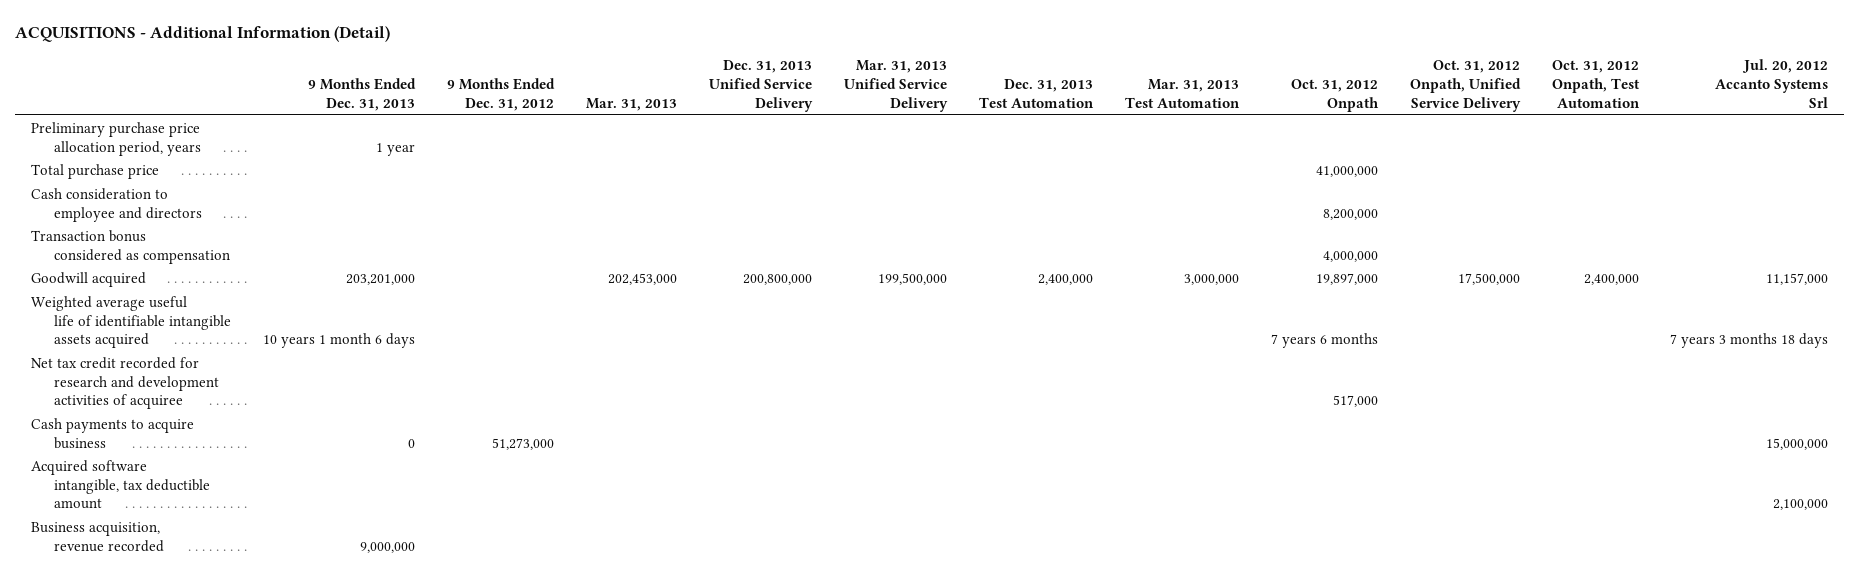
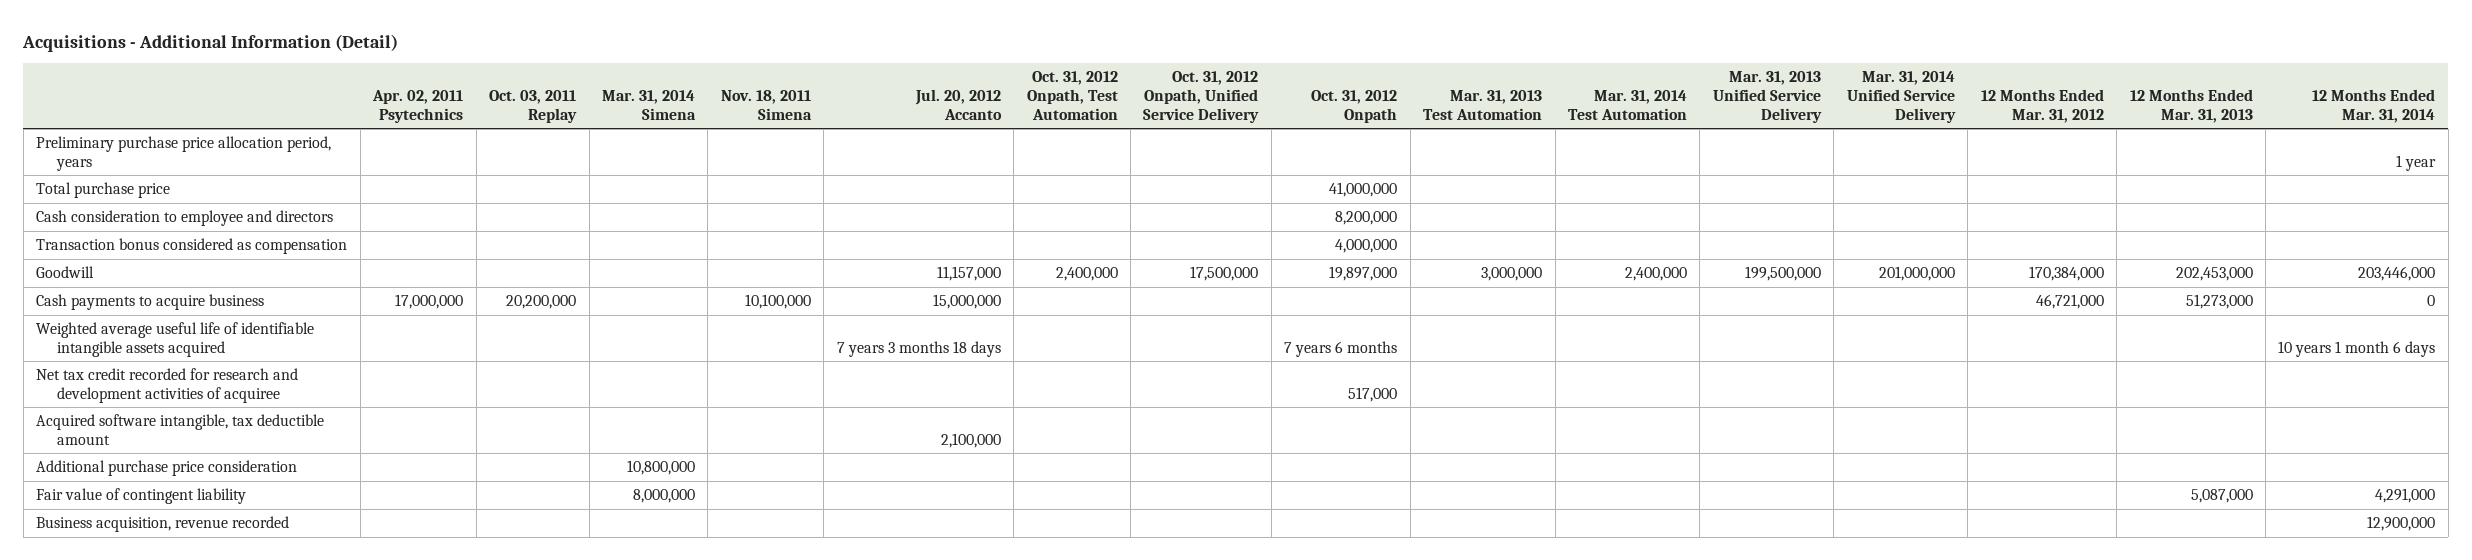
- ACQUISITIONS - Additional Information (Detail)
+ Acquisitions - Additional Information (Detail)
- | 9 Months Ended Dec. 31, 2013 | 9 Months Ended Dec. 31, 2012 | Mar. 31, 2013 | Dec. 31, 2013 Unified Service Delivery | Mar. 31, 2013 Unified Service Delivery | Dec. 31, 2013 Test Automation | Mar. 31, 2013 Test Automation | Oct. 31, 2012 Onpath | Oct. 31, 2012 Onpath, Unified Service Delivery | Oct. 31, 2012 Onpath, Test Automation | Jul. 20, 2012 Accanto Systems Srl
+ | Apr. 02, 2011 Psytechnics | Oct. 03, 2011 Replay | Mar. 31, 2014 Simena | Nov. 18, 2011 Simena | Jul. 20, 2012 Accanto | Oct. 31, 2012 Onpath, Test Automation | Oct. 31, 2012 Onpath, Unified Service Delivery | Oct. 31, 2012 Onpath | Mar. 31, 2013 Test Automation | Mar. 31, 2014 Test Automation | Mar. 31, 2013 Unified Service Delivery | Mar. 31, 2014 Unified Service Delivery | 12 Months Ended Mar. 31, 2012 | 12 Months Ended Mar. 31, 2013 | 12 Months Ended Mar. 31, 2014
- Goodwill acquired | 203,201,000 | | 202,453,000 | 200,800,000 | 199,500,000 | 2,400,000 | 3,000,000 | 19,897,000 | 17,500,000 | 2,400,000 | 11,157,000
+ Goodwill | | | | | 11,157,000 | 2,400,000 | 17,500,000 | 19,897,000 | 3,000,000 | 2,400,000 | 199,500,000 | 201,000,000 | 170,384,000 | 202,453,000 | 203,446,000
moved up: Cash payments to acquire business | 17,000,000 | 20,200,000 | | 10,100,000 | 15,000,000 | | | | | | | | 46,721,000 | 51,273,000 | 0
+ Additional purchase price consideration | | | 10,800,000 | | | | | | | | | | | |
+ Fair value of contingent liability | | | 8,000,000 | | | | | | | | | | | 5,087,000 | 4,291,000

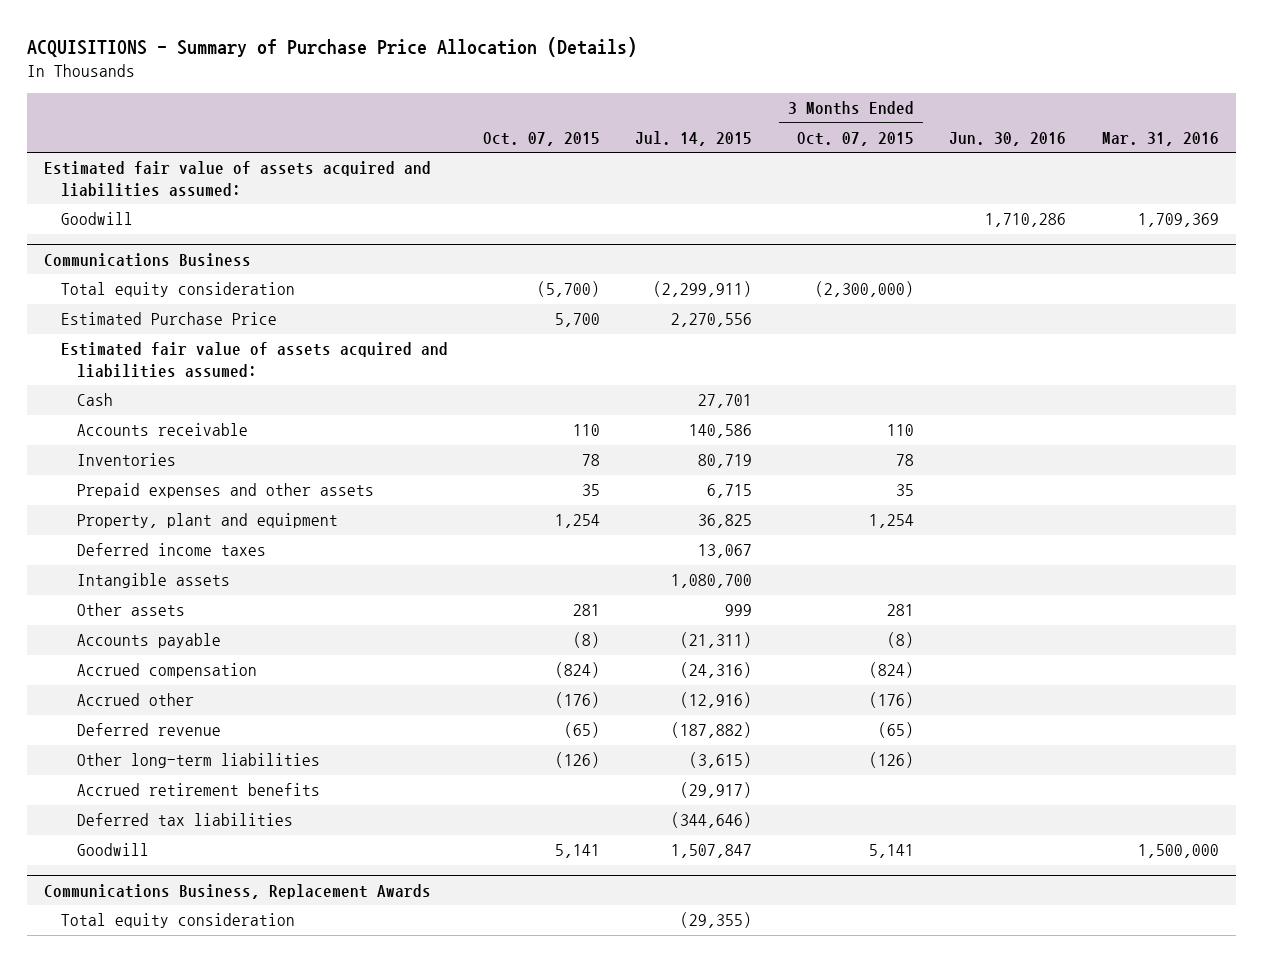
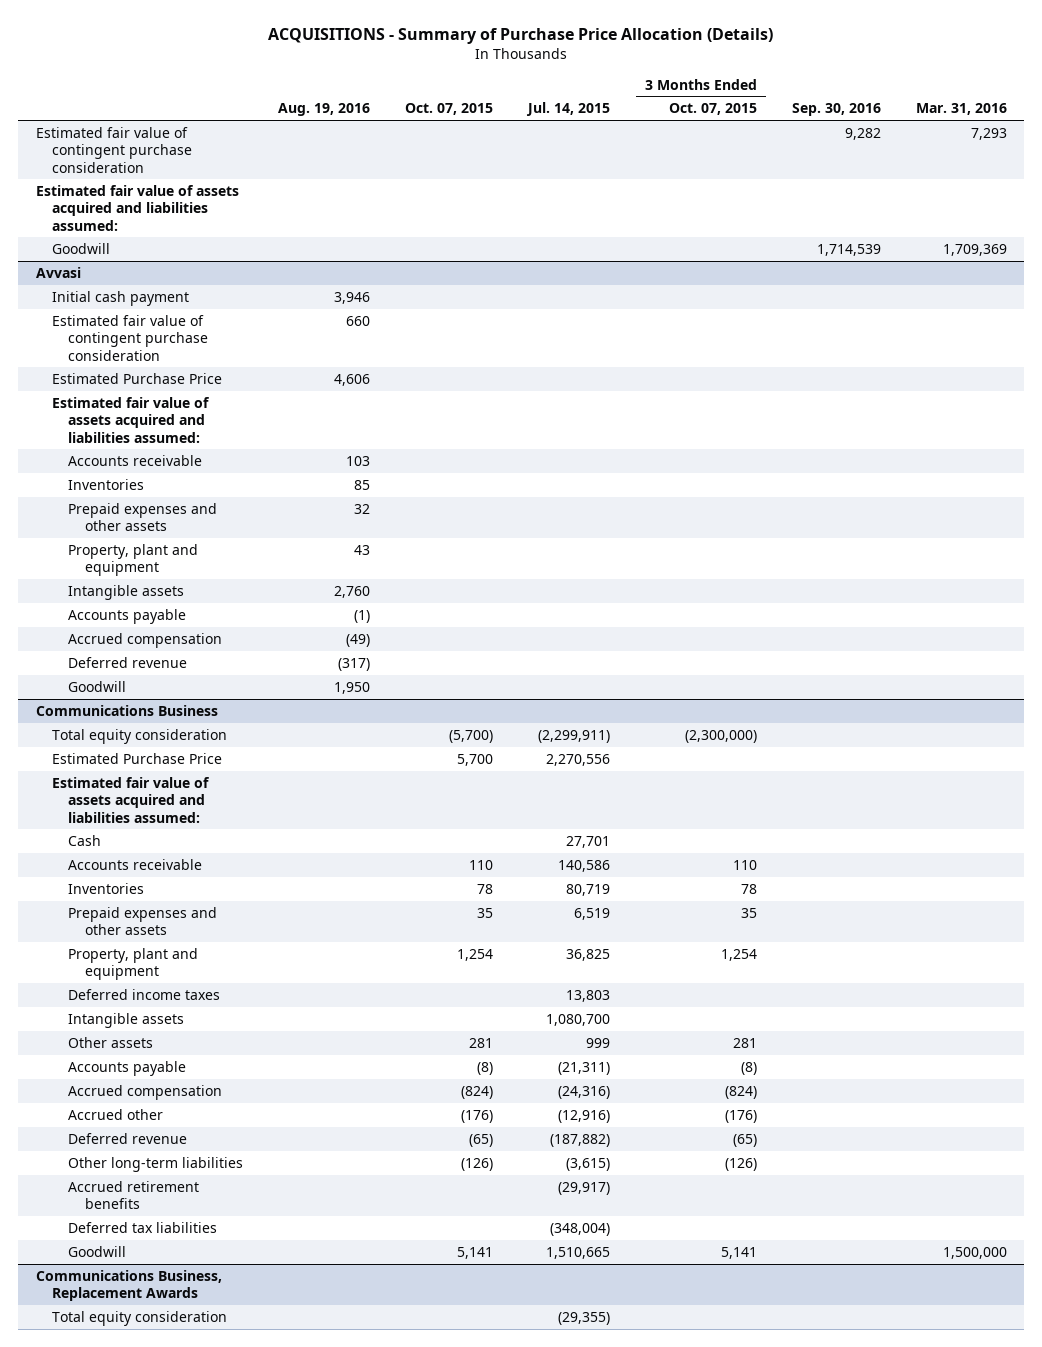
- | Oct. 07, 2015 | Jul. 14, 2015 | 3 Months Ended Oct. 07, 2015 | Jun. 30, 2016 | Mar. 31, 2016
+ | Aug. 19, 2016 | Oct. 07, 2015 | Jul. 14, 2015 | 3 Months Ended Oct. 07, 2015 | Sep. 30, 2016 | Mar. 31, 2016
+ Estimated fair value of contingent purchase consideration | | | | | 9,282 | 7,293
+ Avvasi
+ Initial cash payment | 3,946 | | | | |
+ Estimated fair value of contingent purchase consideration | 660 | | | | |
+ Estimated Purchase Price | 4,606 | | | | |
+ Estimated fair value of assets acquired and liabilities assumed:
+ Accounts receivable | 103 | | | | |
+ Inventories | 85 | | | | |
+ Prepaid expenses and other assets | 32 | | | | |
+ Property, plant and equipment | 43 | | | | |
+ Intangible assets | 2,760 | | | | |
+ Accounts payable | (1) | | | | |
+ Accrued compensation | (49) | | | | |
+ Deferred revenue | (317) | | | | |
+ Goodwill | 1,950 | | | | |
@ Communications Business
- Prepaid expenses and other assets | 35 | 6,715 | 35 | |
+ Prepaid expenses and other assets | | 35 | 6,519 | 35 | |
- Deferred income taxes | | 13,067 | | |
+ Deferred income taxes | | | 13,803 | | |
- Deferred tax liabilities | | (344,646) | | |
- Goodwill | 5,141 | 1,507,847 | 5,141 | | 1,500,000
+ Deferred tax liabilities | | | (348,004) | | |
+ Goodwill | | 5,141 | 1,510,665 | 5,141 | | 1,500,000

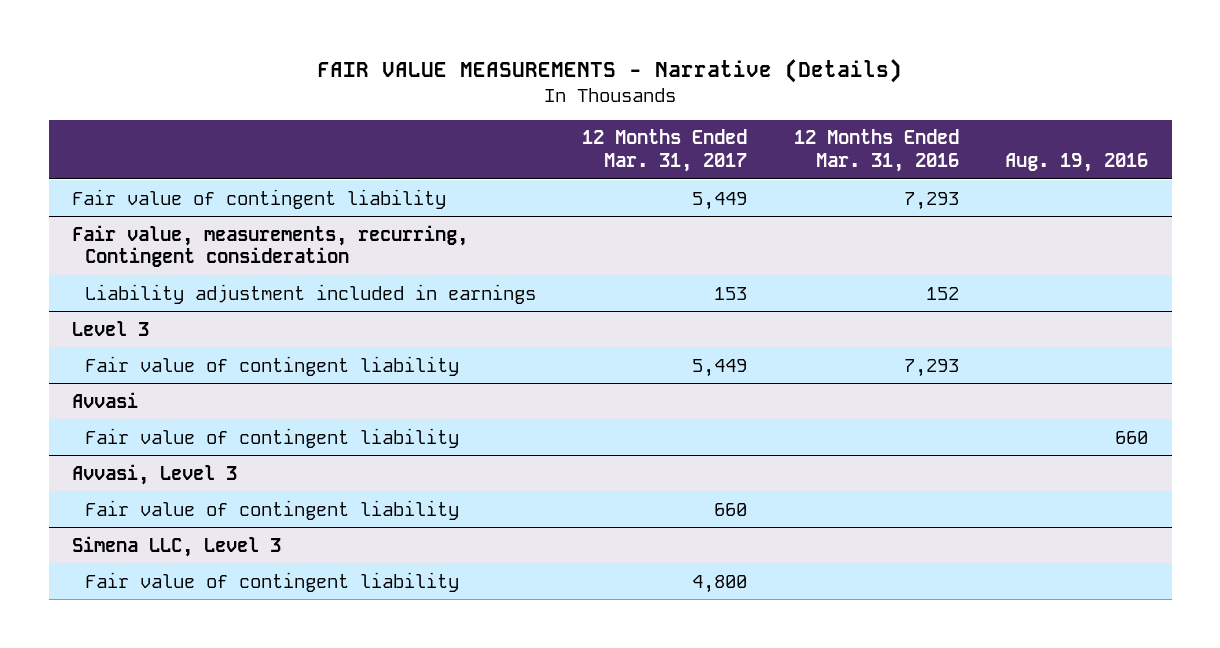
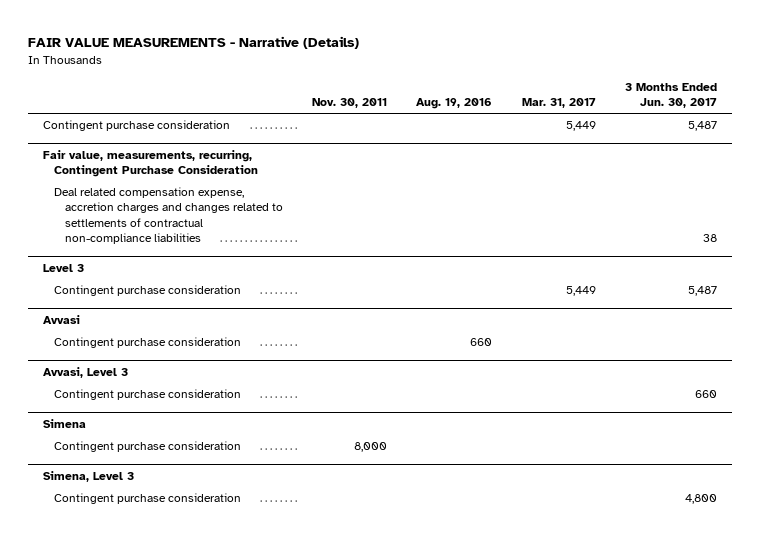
- | 12 Months Ended Mar. 31, 2017 | 12 Months Ended Mar. 31, 2016 | Aug. 19, 2016
+ | Nov. 30, 2011 | Aug. 19, 2016 | Mar. 31, 2017 | 3 Months Ended Jun. 30, 2017
- Fair value of contingent liability | 5,449 | 7,293 |
- Fair value, measurements, recurring, Contingent consideration
- Liability adjustment included in earnings | 153 | 152 |
+ Contingent purchase consideration | | | 5,449 | 5,487
+ Fair value, measurements, recurring, Contingent Purchase Consideration
+ Deal related compensation expense, accretion charges and changes related to settlements of contractual non-compliance liabilities | | | | 38
@ Level 3
- Fair value of contingent liability | 5,449 | 7,293 |
+ Contingent purchase consideration | | | 5,449 | 5,487
@ Avvasi
- Fair value of contingent liability | | | 660
+ Contingent purchase consideration | | 660 | |
@ Avvasi, Level 3
- Fair value of contingent liability | 660 | |
- Simena LLC, Level 3
- Fair value of contingent liability | 4,800 | |
@ Avvasi, Level 3
+ Contingent purchase consideration | | | | 660
+ Simena
+ Contingent purchase consideration | 8,000 | | |
+ Simena, Level 3
+ Contingent purchase consideration | | | | 4,800

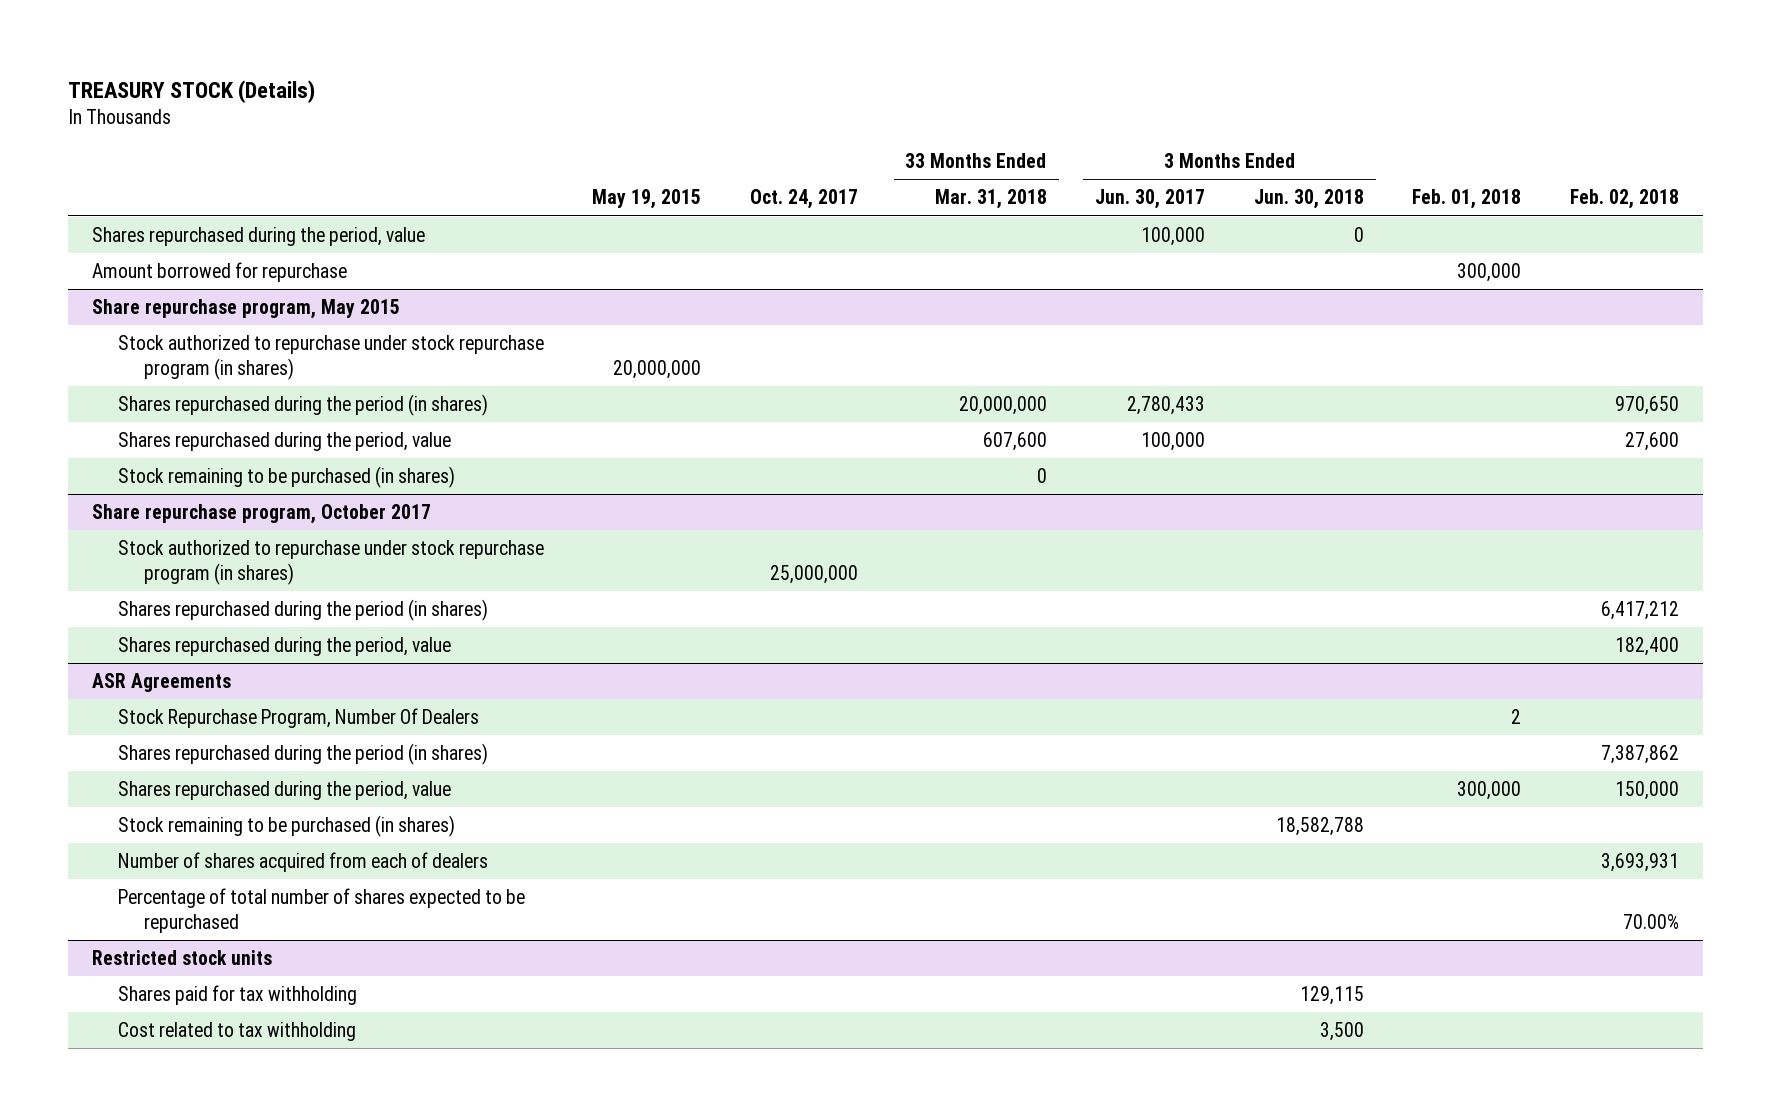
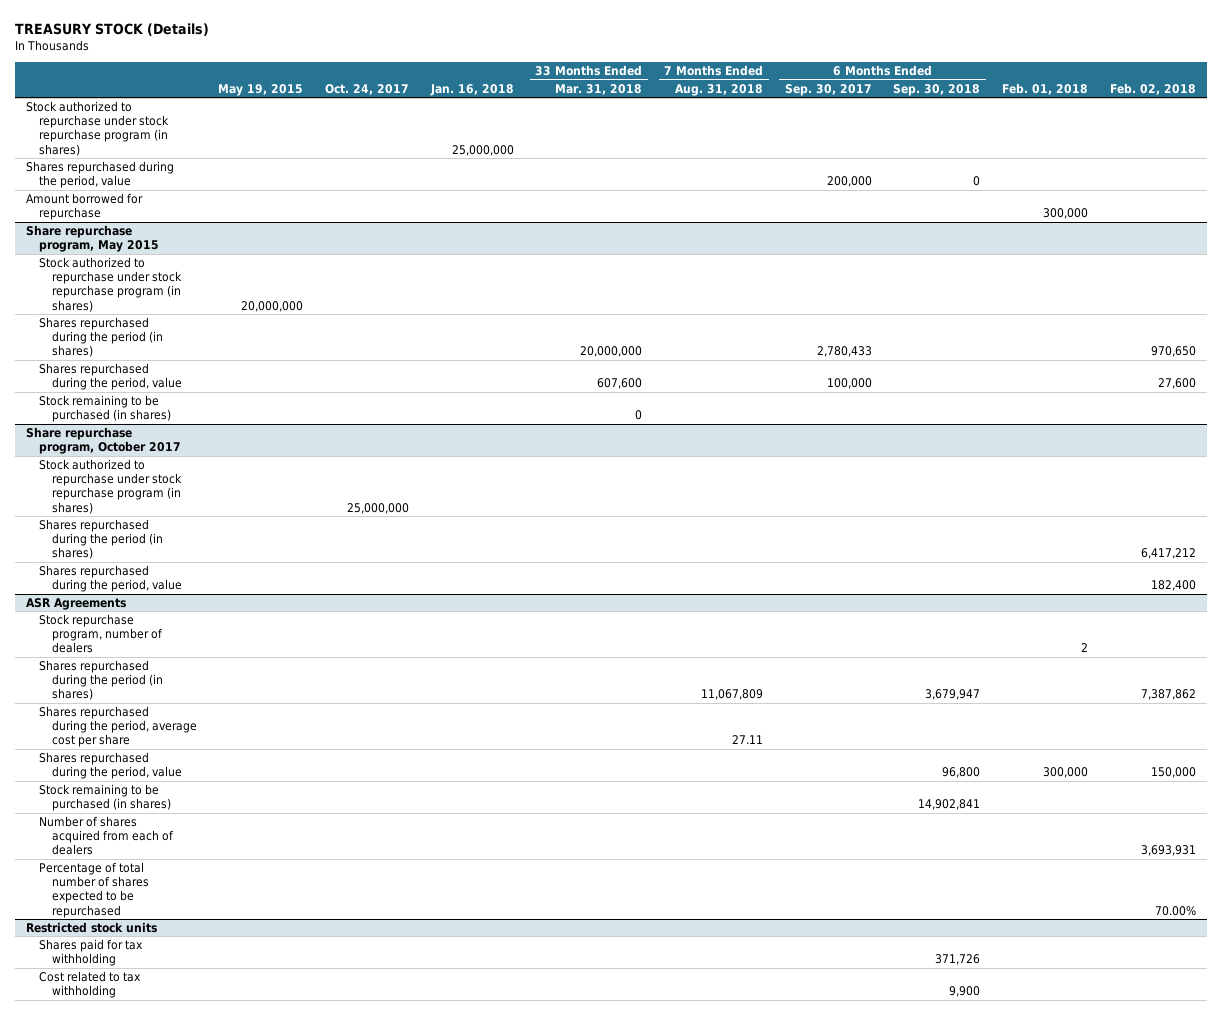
- | May 19, 2015 | Oct. 24, 2017 | 33 Months Ended Mar. 31, 2018 | 3 Months Ended Jun. 30, 2017 | 3 Months Ended Jun. 30, 2018 | Feb. 01, 2018 | Feb. 02, 2018
+ | May 19, 2015 | Oct. 24, 2017 | Jan. 16, 2018 | 33 Months Ended Mar. 31, 2018 | 7 Months Ended Aug. 31, 2018 | 6 Months Ended Sep. 30, 2017 | 6 Months Ended Sep. 30, 2018 | Feb. 01, 2018 | Feb. 02, 2018
+ Stock authorized to repurchase under stock repurchase program (in shares) | | | 25,000,000 | | | | | |
@ ASR Agreements
- Stock Repurchase Program, Number Of Dealers | | | | | | 2 |
+ Stock repurchase program, number of dealers | | | | | | | | 2 |
+ Shares repurchased during the period, average cost per share | | | | | 27.11 | | | |

